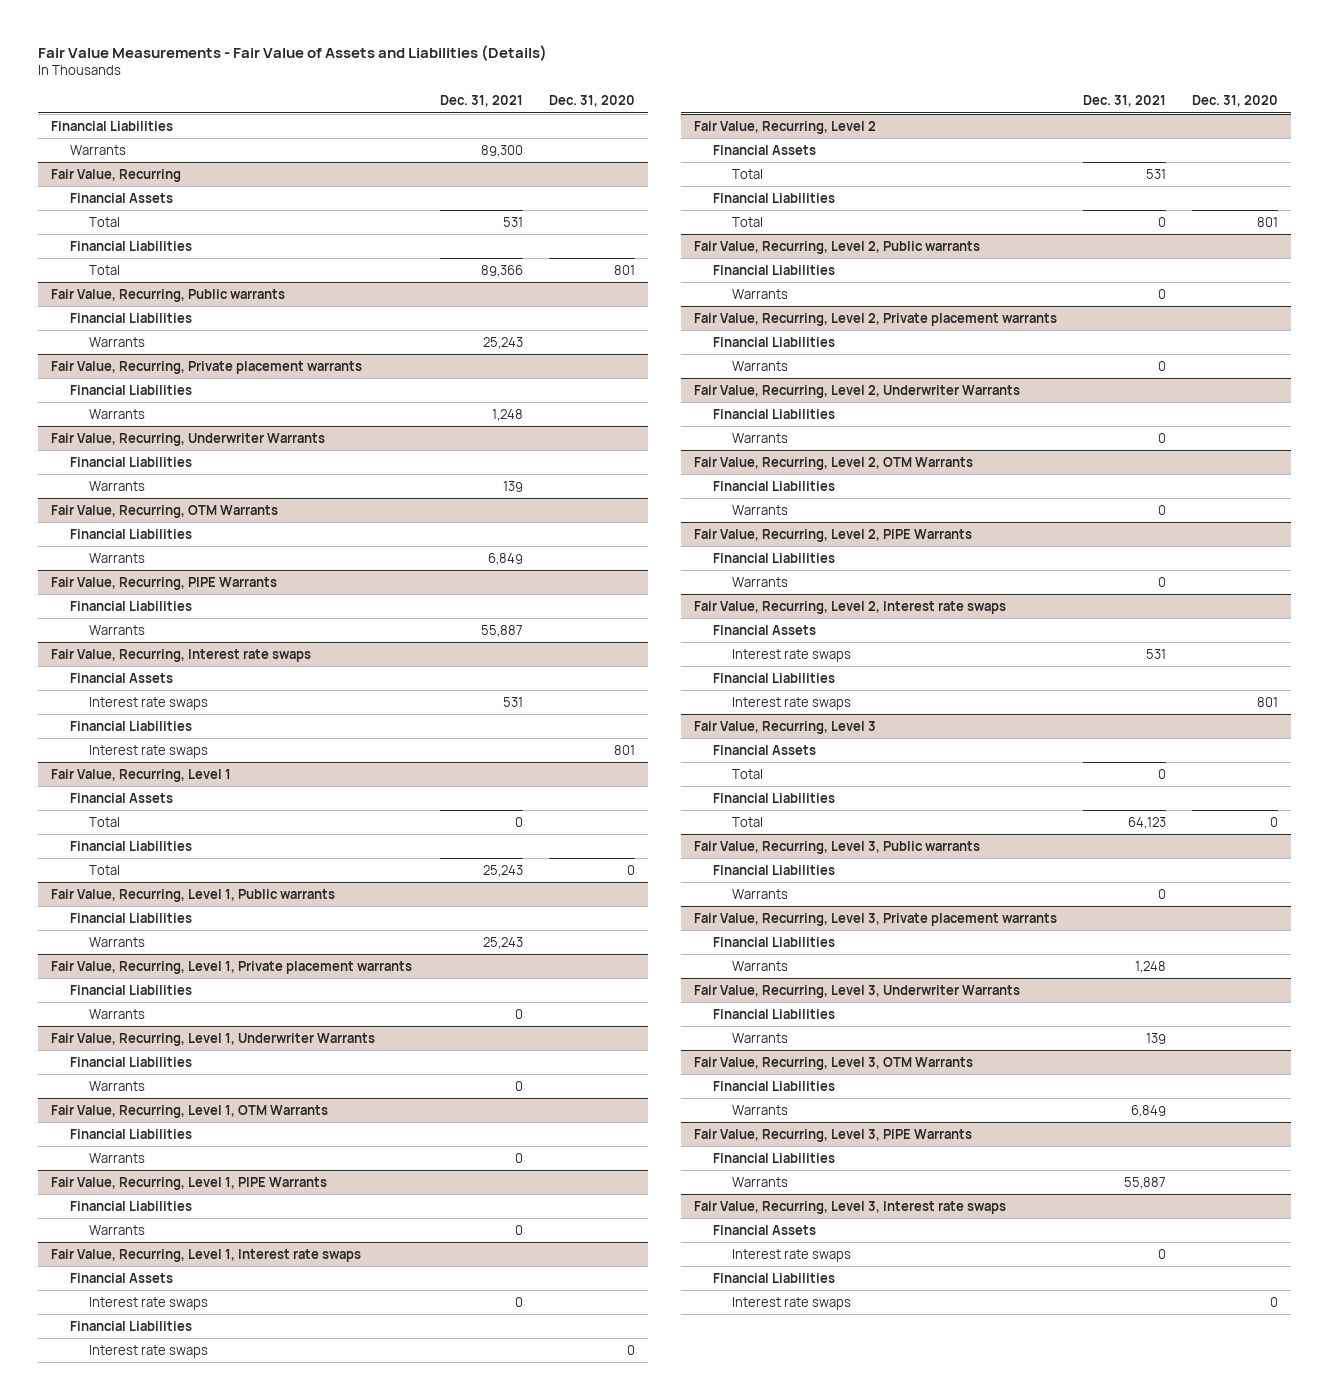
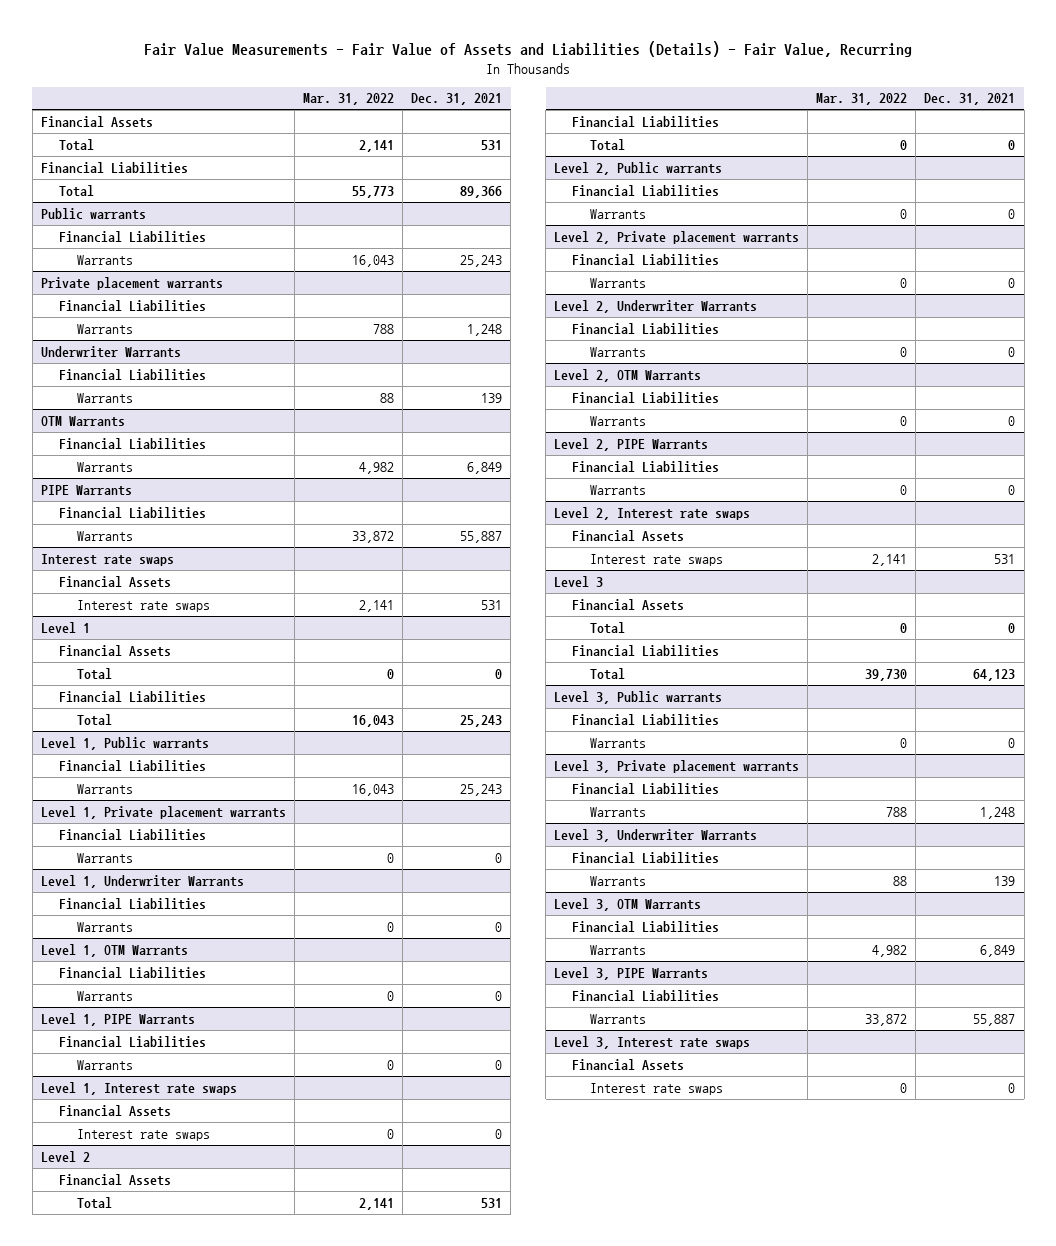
- Fair Value Measurements - Fair Value of Assets and Liabilities (Details)
+ Fair Value Measurements - Fair Value of Assets and Liabilities (Details) - Fair Value, Recurring
- | Dec. 31, 2021 | Dec. 31, 2020
+ | Mar. 31, 2022 | Dec. 31, 2021
- Financial Liabilities
- Warrants | 89,300 |
- Fair Value, Recurring
- Fair Value, Recurring, Public warrants
+ Public warrants
- Fair Value, Recurring, Private placement warrants
+ Private placement warrants
- Fair Value, Recurring, Underwriter Warrants
+ Underwriter Warrants
- Fair Value, Recurring, OTM Warrants
+ OTM Warrants
- Fair Value, Recurring, PIPE Warrants
+ PIPE Warrants
- Fair Value, Recurring, Interest rate swaps
+ Interest rate swaps
- Financial Liabilities
- Interest rate swaps | | 801
- Fair Value, Recurring, Level 1
+ Level 1
- Fair Value, Recurring, Level 1, Public warrants
+ Level 1, Public warrants
- Fair Value, Recurring, Level 1, Private placement warrants
+ Level 1, Private placement warrants
- Fair Value, Recurring, Level 1, Underwriter Warrants
+ Level 1, Underwriter Warrants
- Fair Value, Recurring, Level 1, OTM Warrants
+ Level 1, OTM Warrants
- Fair Value, Recurring, Level 1, PIPE Warrants
+ Level 1, PIPE Warrants
- Fair Value, Recurring, Level 1, Interest rate swaps
+ Level 1, Interest rate swaps
- Financial Liabilities
- Interest rate swaps | | 0
- Fair Value, Recurring, Level 2
+ Level 2
- Fair Value, Recurring, Level 2, Public warrants
+ Level 2, Public warrants
- Fair Value, Recurring, Level 2, Private placement warrants
+ Level 2, Private placement warrants
- Fair Value, Recurring, Level 2, Underwriter Warrants
+ Level 2, Underwriter Warrants
- Fair Value, Recurring, Level 2, OTM Warrants
+ Level 2, OTM Warrants
- Fair Value, Recurring, Level 2, PIPE Warrants
+ Level 2, PIPE Warrants
- Fair Value, Recurring, Level 2, Interest rate swaps
+ Level 2, Interest rate swaps
- Financial Liabilities
- Interest rate swaps | | 801
- Fair Value, Recurring, Level 3
+ Level 3
- Fair Value, Recurring, Level 3, Public warrants
+ Level 3, Public warrants
- Fair Value, Recurring, Level 3, Private placement warrants
+ Level 3, Private placement warrants
- Fair Value, Recurring, Level 3, Underwriter Warrants
+ Level 3, Underwriter Warrants
- Fair Value, Recurring, Level 3, OTM Warrants
+ Level 3, OTM Warrants
- Fair Value, Recurring, Level 3, PIPE Warrants
+ Level 3, PIPE Warrants
- Fair Value, Recurring, Level 3, Interest rate swaps
+ Level 3, Interest rate swaps
- Financial Liabilities
- Interest rate swaps | | 0

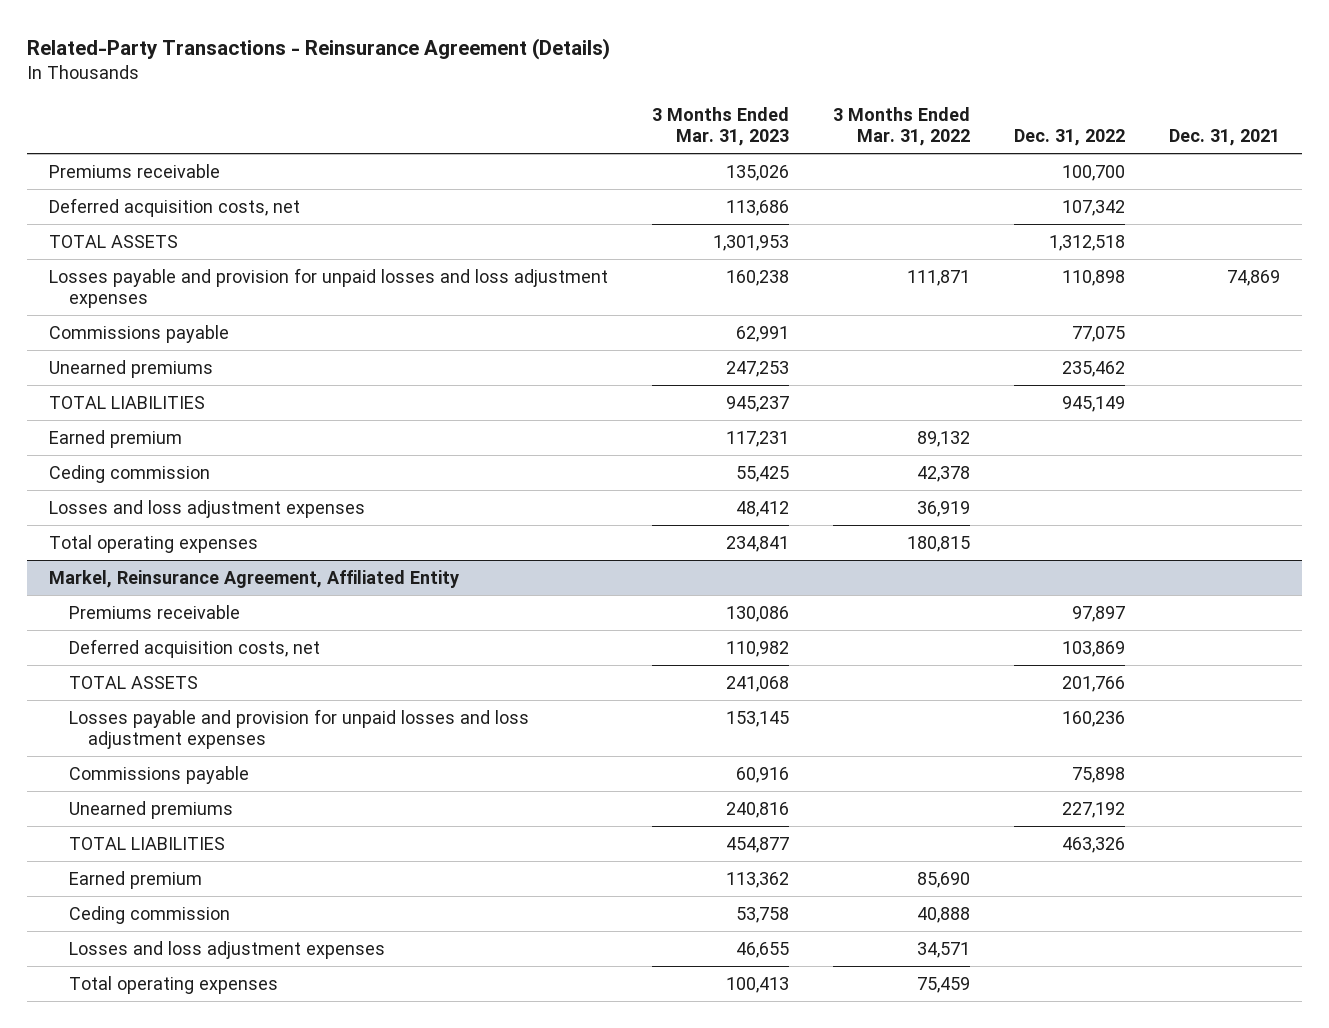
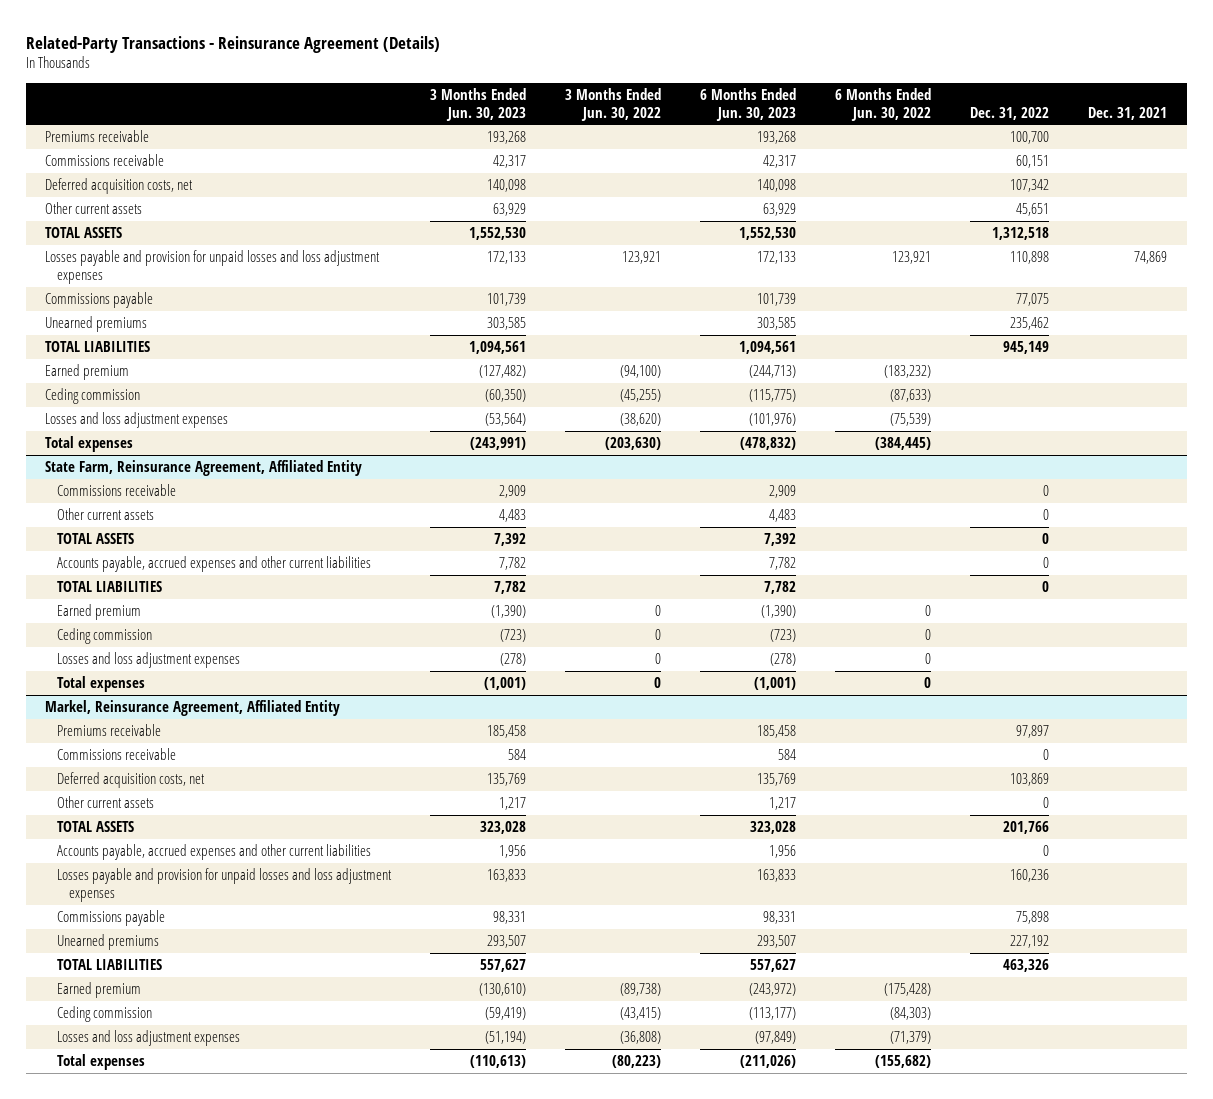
- | 3 Months Ended Mar. 31, 2023 | 3 Months Ended Mar. 31, 2022 | Dec. 31, 2022 | Dec. 31, 2021
+ | 3 Months Ended Jun. 30, 2023 | 3 Months Ended Jun. 30, 2022 | 6 Months Ended Jun. 30, 2023 | 6 Months Ended Jun. 30, 2022 | Dec. 31, 2022 | Dec. 31, 2021
+ Commissions receivable | 42,317 | | 42,317 | | 60,151 |
+ Other current assets | 63,929 | | 63,929 | | 45,651 |
- Total operating expenses | 234,841 | 180,815 | |
+ Total expenses | (243,991) | (203,630) | (478,832) | (384,445) | |
+ State Farm, Reinsurance Agreement, Affiliated Entity
+ Commissions receivable | 2,909 | | 2,909 | | 0 |
+ Other current assets | 4,483 | | 4,483 | | 0 |
+ TOTAL ASSETS | 7,392 | | 7,392 | | 0 |
+ Accounts payable, accrued expenses and other current liabilities | 7,782 | | 7,782 | | 0 |
+ TOTAL LIABILITIES | 7,782 | | 7,782 | | 0 |
+ Earned premium | (1,390) | 0 | (1,390) | 0 | |
+ Ceding commission | (723) | 0 | (723) | 0 | |
+ Losses and loss adjustment expenses | (278) | 0 | (278) | 0 | |
+ Total expenses | (1,001) | 0 | (1,001) | 0 | |
@ Markel, Reinsurance Agreement, Affiliated Entity
+ Commissions receivable | 584 | | 584 | | 0 |
+ Other current assets | 1,217 | | 1,217 | | 0 |
+ Accounts payable, accrued expenses and other current liabilities | 1,956 | | 1,956 | | 0 |
- Total operating expenses | 100,413 | 75,459 | |
+ Total expenses | (110,613) | (80,223) | (211,026) | (155,682) | |

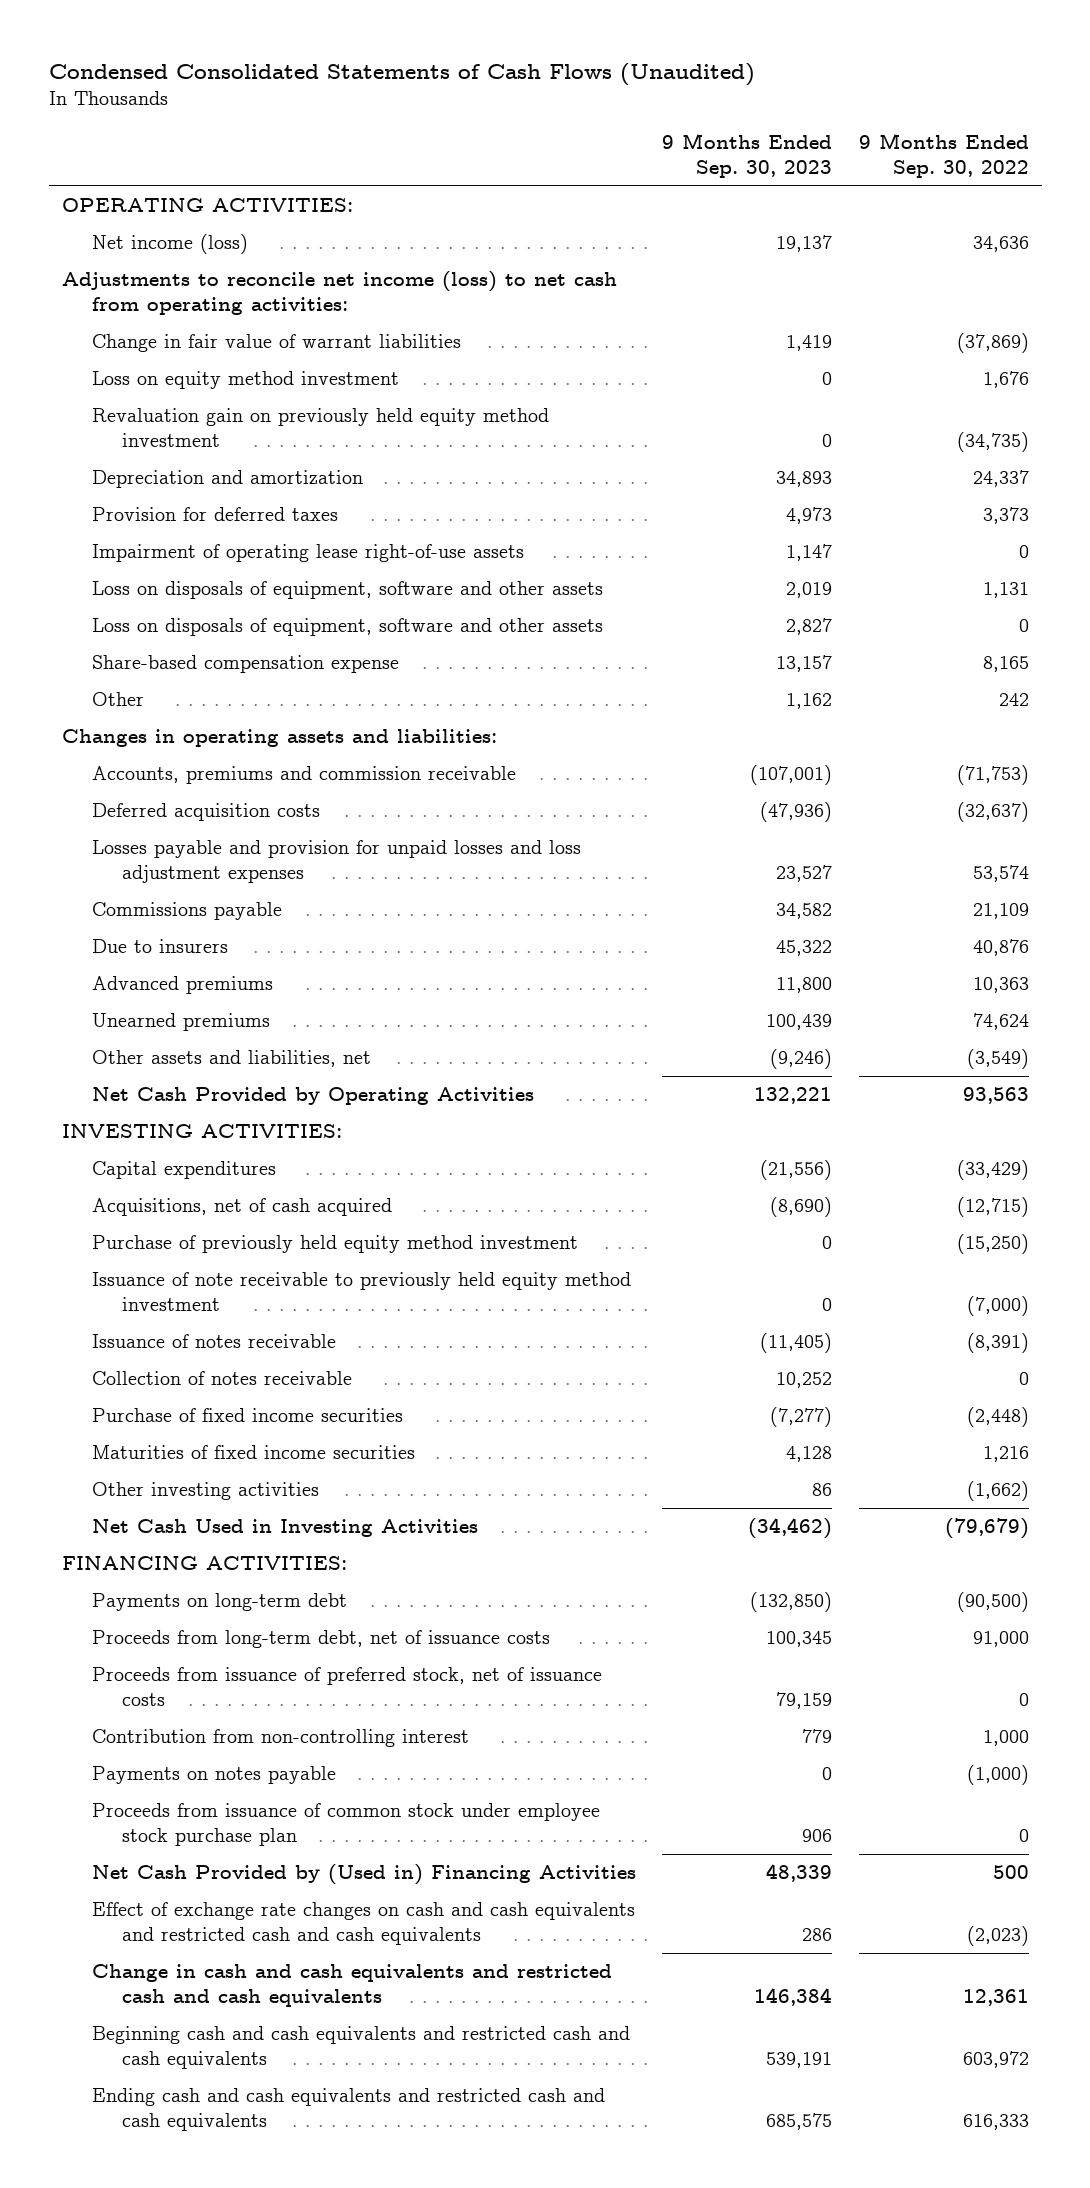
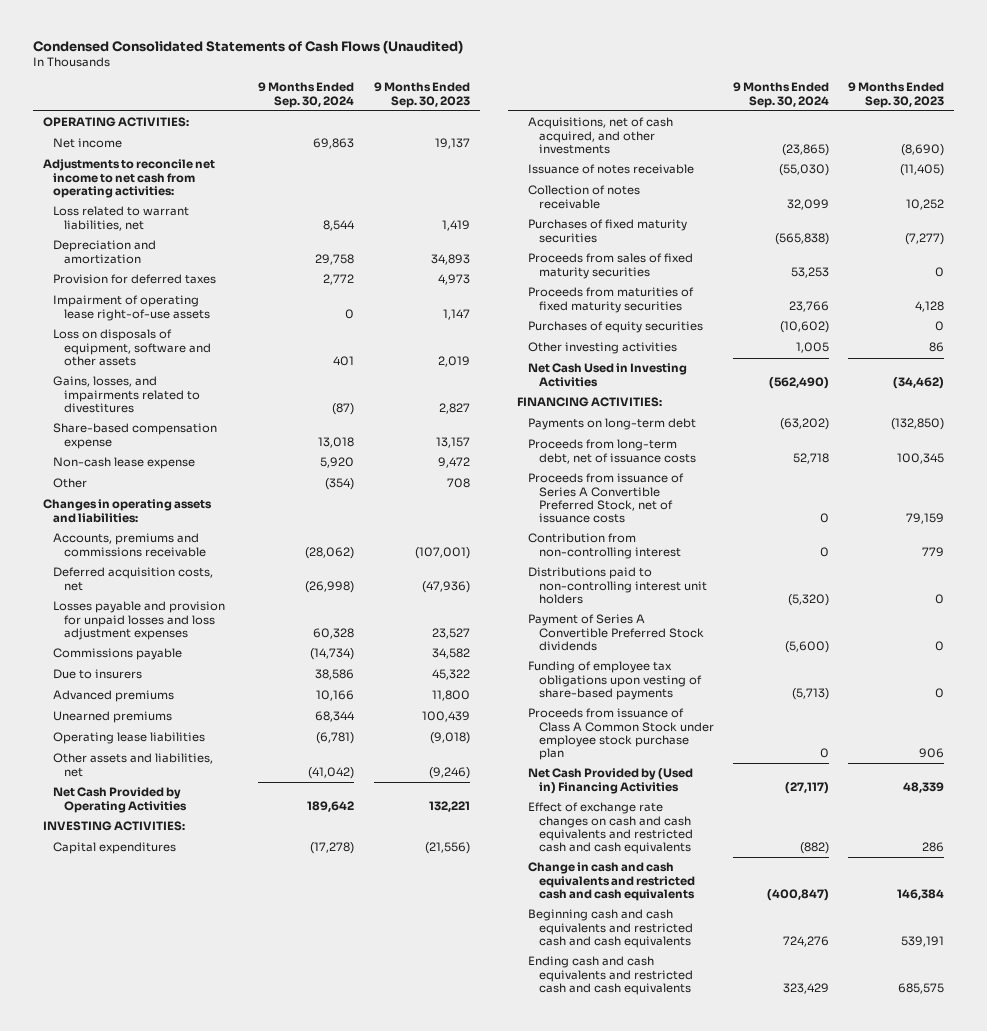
- | 9 Months Ended Sep. 30, 2023 | 9 Months Ended Sep. 30, 2022
+ | 9 Months Ended Sep. 30, 2024 | 9 Months Ended Sep. 30, 2023
- Net income (loss) | 19,137 | 34,636
- Adjustments to reconcile net income (loss) to net cash from operating activities:
- Change in fair value of warrant liabilities | 1,419 | (37,869)
- Loss on equity method investment | 0 | 1,676
- Revaluation gain on previously held equity method investment | 0 | (34,735)
+ Net income | 69,863 | 19,137
+ Adjustments to reconcile net income to net cash from operating activities:
+ Loss related to warrant liabilities, net | 8,544 | 1,419
- Loss on disposals of equipment, software and other assets | 2,827 | 0
+ Gains, losses, and impairments related to divestitures | (87) | 2,827
- Other | 1,162 | 242
+ Non-cash lease expense | 5,920 | 9,472
+ Other | (354) | 708
- Accounts, premiums and commission receivable | (107,001) | (71,753)
- Deferred acquisition costs | (47,936) | (32,637)
+ Accounts, premiums and commissions receivable | (28,062) | (107,001)
+ Deferred acquisition costs, net | (26,998) | (47,936)
+ Operating lease liabilities | (6,781) | (9,018)
- Acquisitions, net of cash acquired | (8,690) | (12,715)
- Purchase of previously held equity method investment | 0 | (15,250)
- Issuance of note receivable to previously held equity method investment | 0 | (7,000)
+ Acquisitions, net of cash acquired, and other investments | (23,865) | (8,690)
- Purchase of fixed income securities | (7,277) | (2,448)
- Maturities of fixed income securities | 4,128 | 1,216
+ Purchases of fixed maturity securities | (565,838) | (7,277)
+ Proceeds from sales of fixed maturity securities | 53,253 | 0
+ Proceeds from maturities of fixed maturity securities | 23,766 | 4,128
+ Purchases of equity securities | (10,602) | 0
- Proceeds from issuance of preferred stock, net of issuance costs | 79,159 | 0
+ Proceeds from issuance of Series A Convertible Preferred Stock, net of issuance costs | 0 | 79,159
- Payments on notes payable | 0 | (1,000)
- Proceeds from issuance of common stock under employee stock purchase plan | 906 | 0
+ Distributions paid to non-controlling interest unit holders | (5,320) | 0
+ Payment of Series A Convertible Preferred Stock dividends | (5,600) | 0
+ Funding of employee tax obligations upon vesting of share-based payments | (5,713) | 0
+ Proceeds from issuance of Class A Common Stock under employee stock purchase plan | 0 | 906

